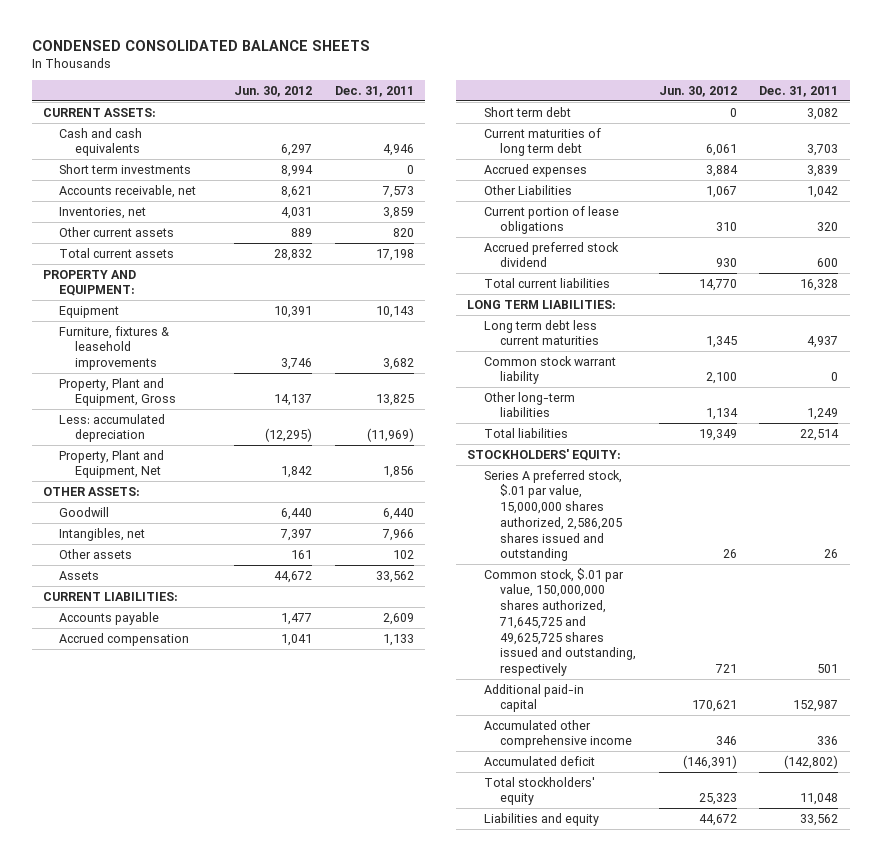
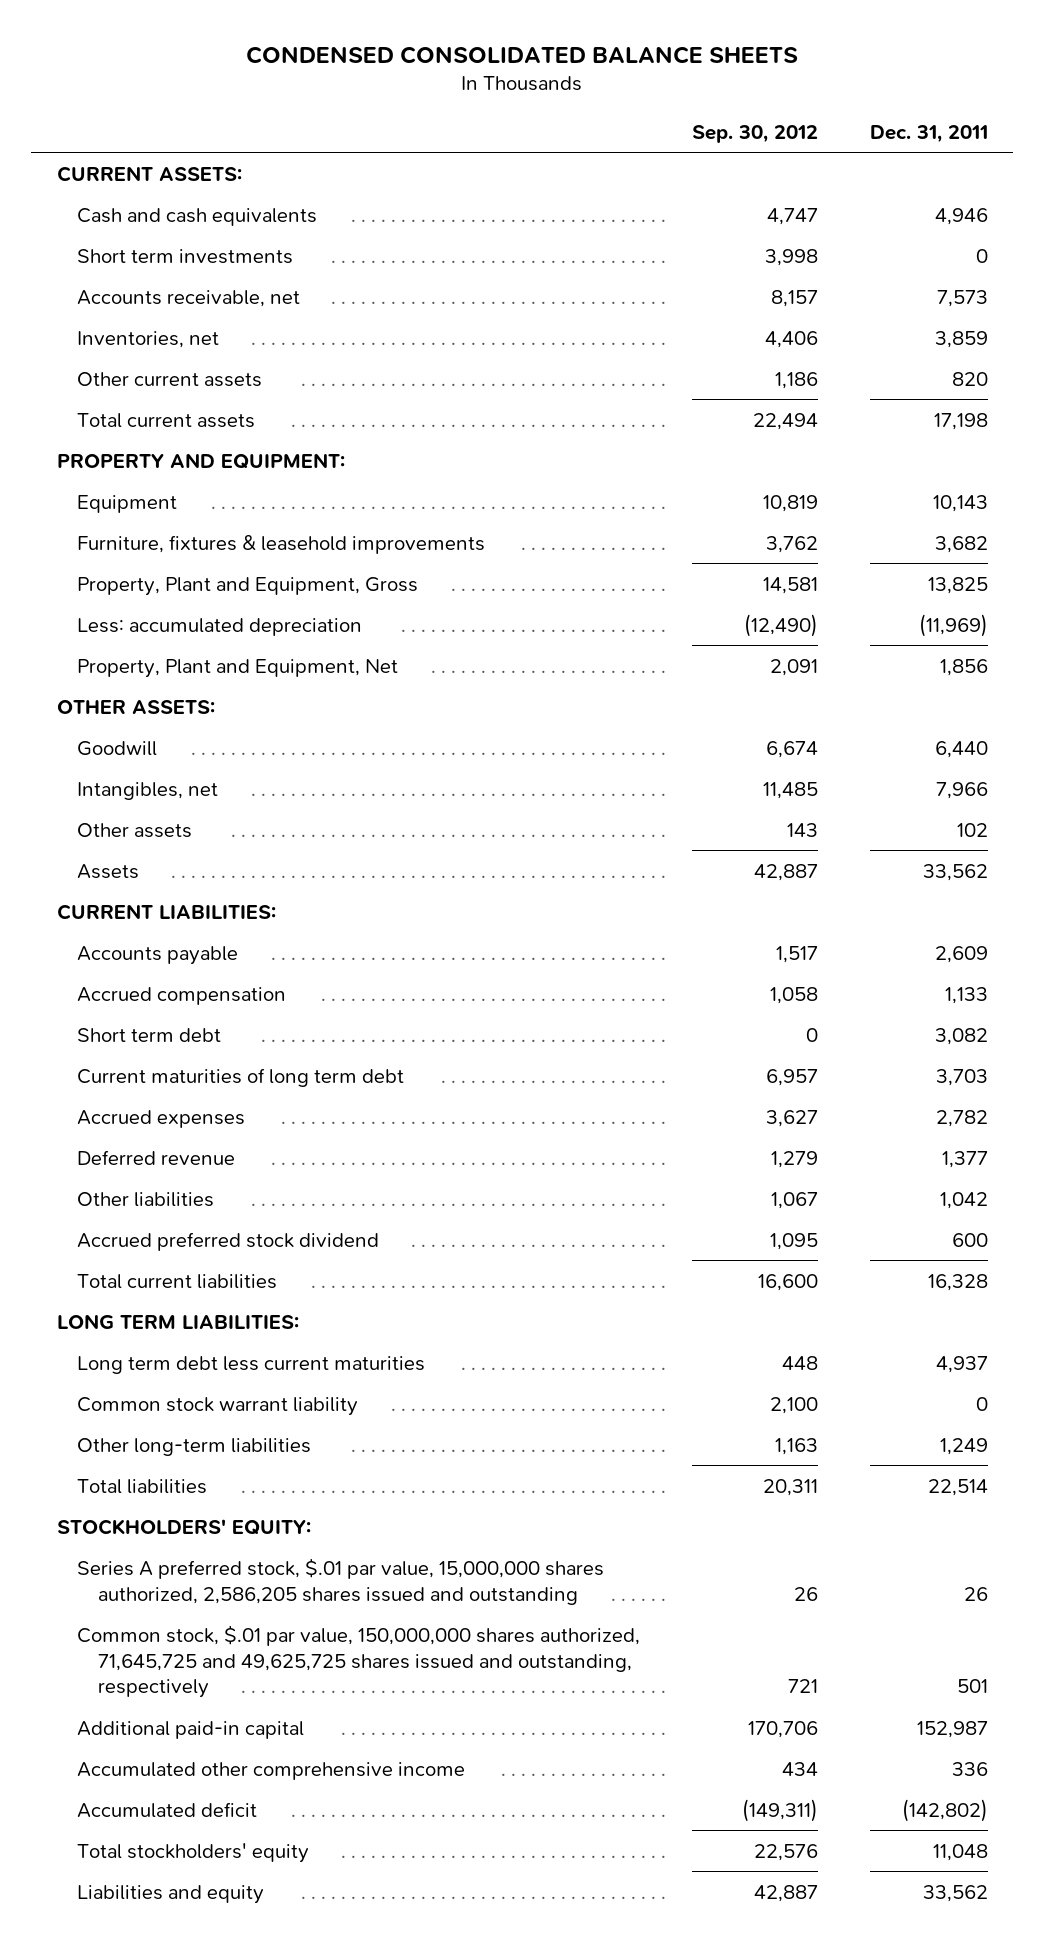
- | Jun. 30, 2012 | Dec. 31, 2011
+ | Sep. 30, 2012 | Dec. 31, 2011
- Accrued expenses | 3,884 | 3,839
- Other Liabilities | 1,067 | 1,042
- Current portion of lease obligations | 310 | 320
+ Accrued expenses | 3,627 | 2,782
+ Deferred revenue | 1,279 | 1,377
+ Other liabilities | 1,067 | 1,042

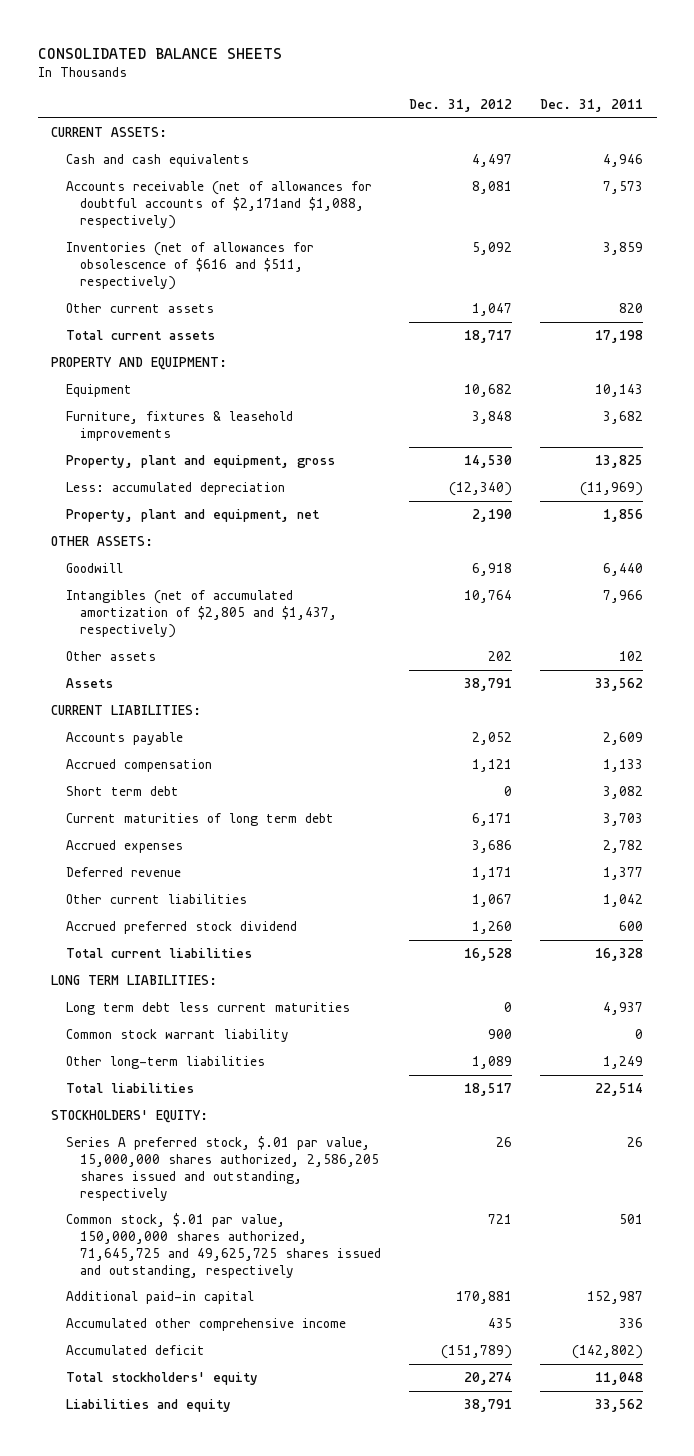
- CONDENSED CONSOLIDATED BALANCE SHEETS
+ CONSOLIDATED BALANCE SHEETS
- | Sep. 30, 2012 | Dec. 31, 2011
+ | Dec. 31, 2012 | Dec. 31, 2011
- Short term investments | 3,998 | 0
- Accounts receivable, net | 8,157 | 7,573
- Inventories, net | 4,406 | 3,859
+ Accounts receivable (net of allowances for doubtful accounts of $2,171and $1,088, respectively) | 8,081 | 7,573
+ Inventories (net of allowances for obsolescence of $616 and $511, respectively) | 5,092 | 3,859
- Property, Plant and Equipment, Gross | 14,581 | 13,825
+ Property, plant and equipment, gross | 14,530 | 13,825
- Property, Plant and Equipment, Net | 2,091 | 1,856
+ Property, plant and equipment, net | 2,190 | 1,856
- Intangibles, net | 11,485 | 7,966
+ Intangibles (net of accumulated amortization of $2,805 and $1,437, respectively) | 10,764 | 7,966
- Other liabilities | 1,067 | 1,042
+ Other current liabilities | 1,067 | 1,042
- Series A preferred stock, $.01 par value, 15,000,000 shares authorized, 2,586,205 shares issued and outstanding | 26 | 26
+ Series A preferred stock, $.01 par value, 15,000,000 shares authorized, 2,586,205 shares issued and outstanding, respectively | 26 | 26

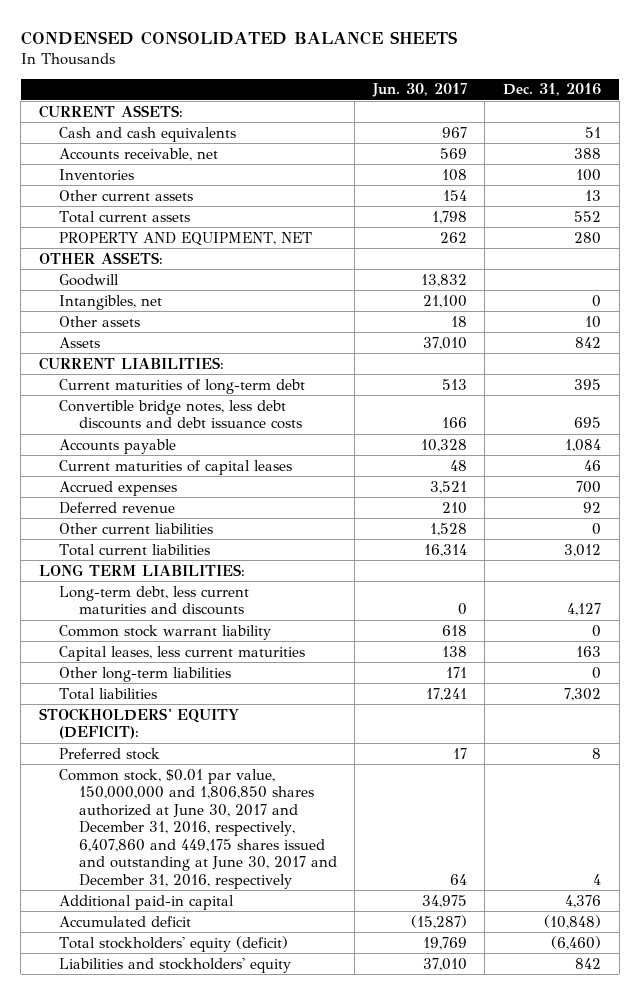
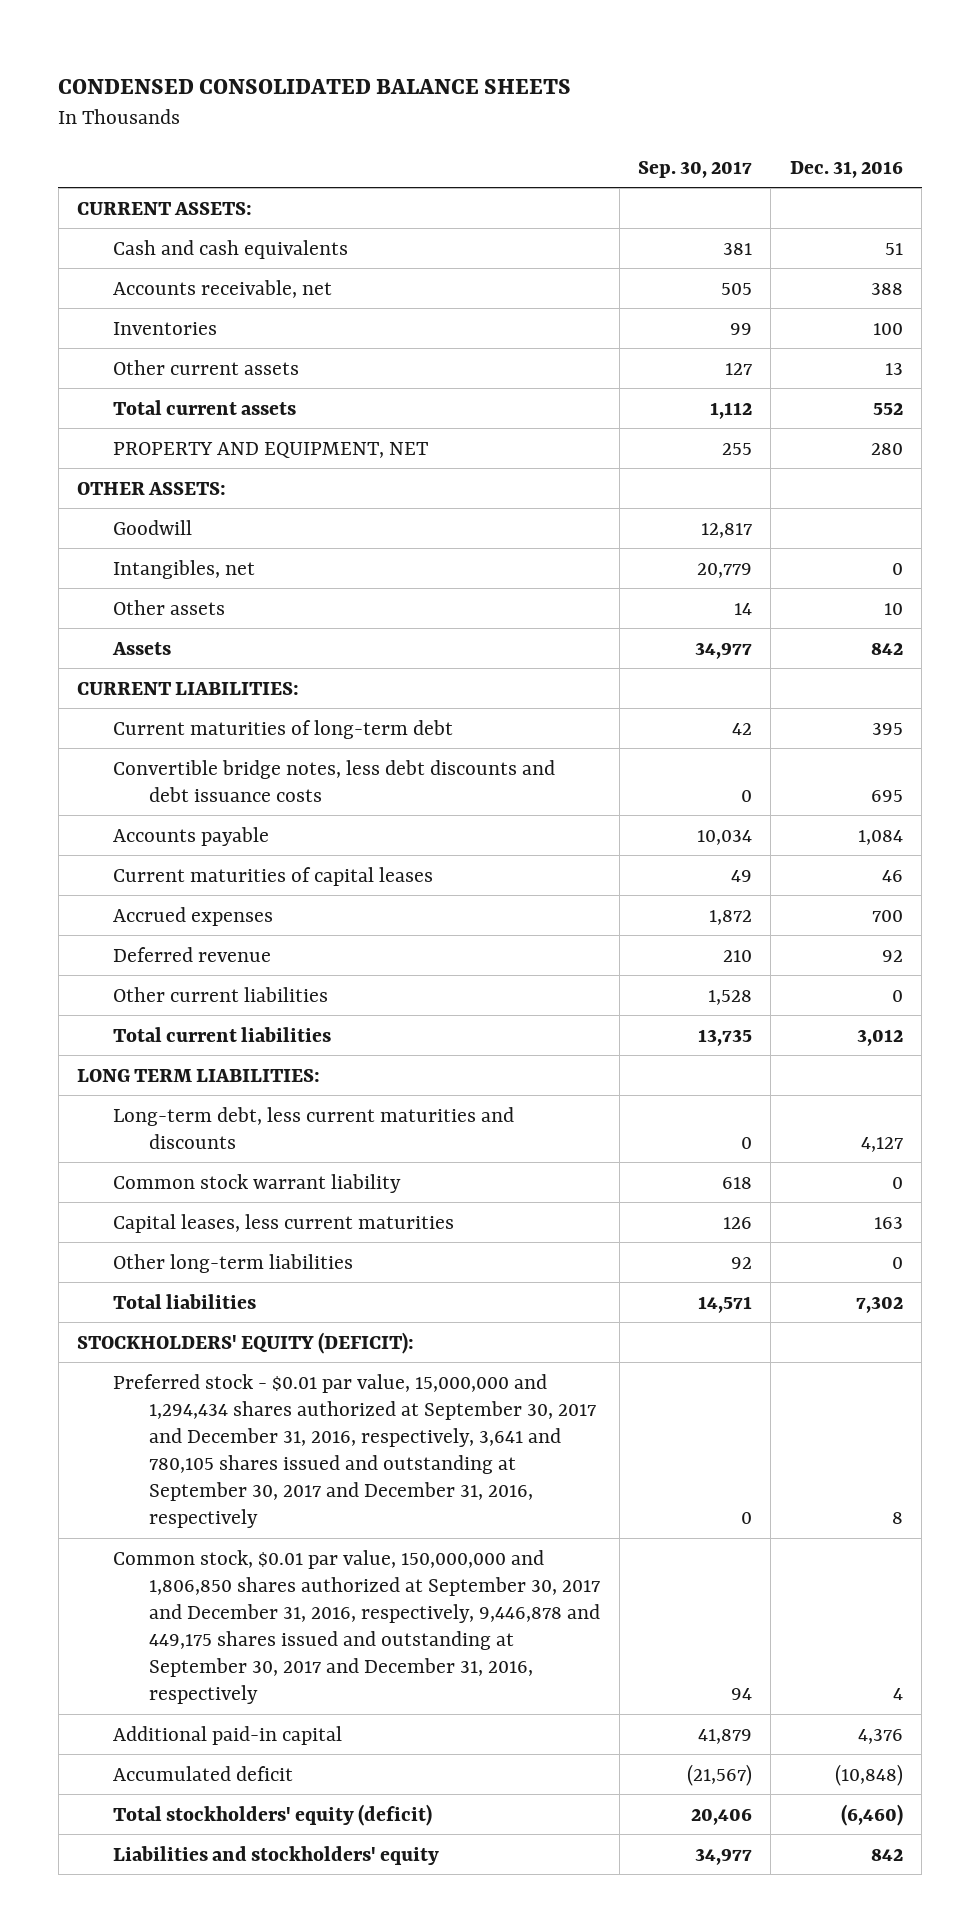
- | Jun. 30, 2017 | Dec. 31, 2016
+ | Sep. 30, 2017 | Dec. 31, 2016
- Preferred stock | 17 | 8
- Common stock, $0.01 par value, 150,000,000 and 1,806,850 shares authorized at June 30, 2017 and December 31, 2016, respectively, 6,407,860 and 449,175 shares issued and outstanding at June 30, 2017 and December 31, 2016, respectively | 64 | 4
+ Preferred stock - $0.01 par value, 15,000,000 and 1,294,434 shares authorized at September 30, 2017 and December 31, 2016, respectively, 3,641 and 780,105 shares issued and outstanding at September 30, 2017 and December 31, 2016, respectively | 0 | 8
+ Common stock, $0.01 par value, 150,000,000 and 1,806,850 shares authorized at September 30, 2017 and December 31, 2016, respectively, 9,446,878 and 449,175 shares issued and outstanding at September 30, 2017 and December 31, 2016, respectively | 94 | 4

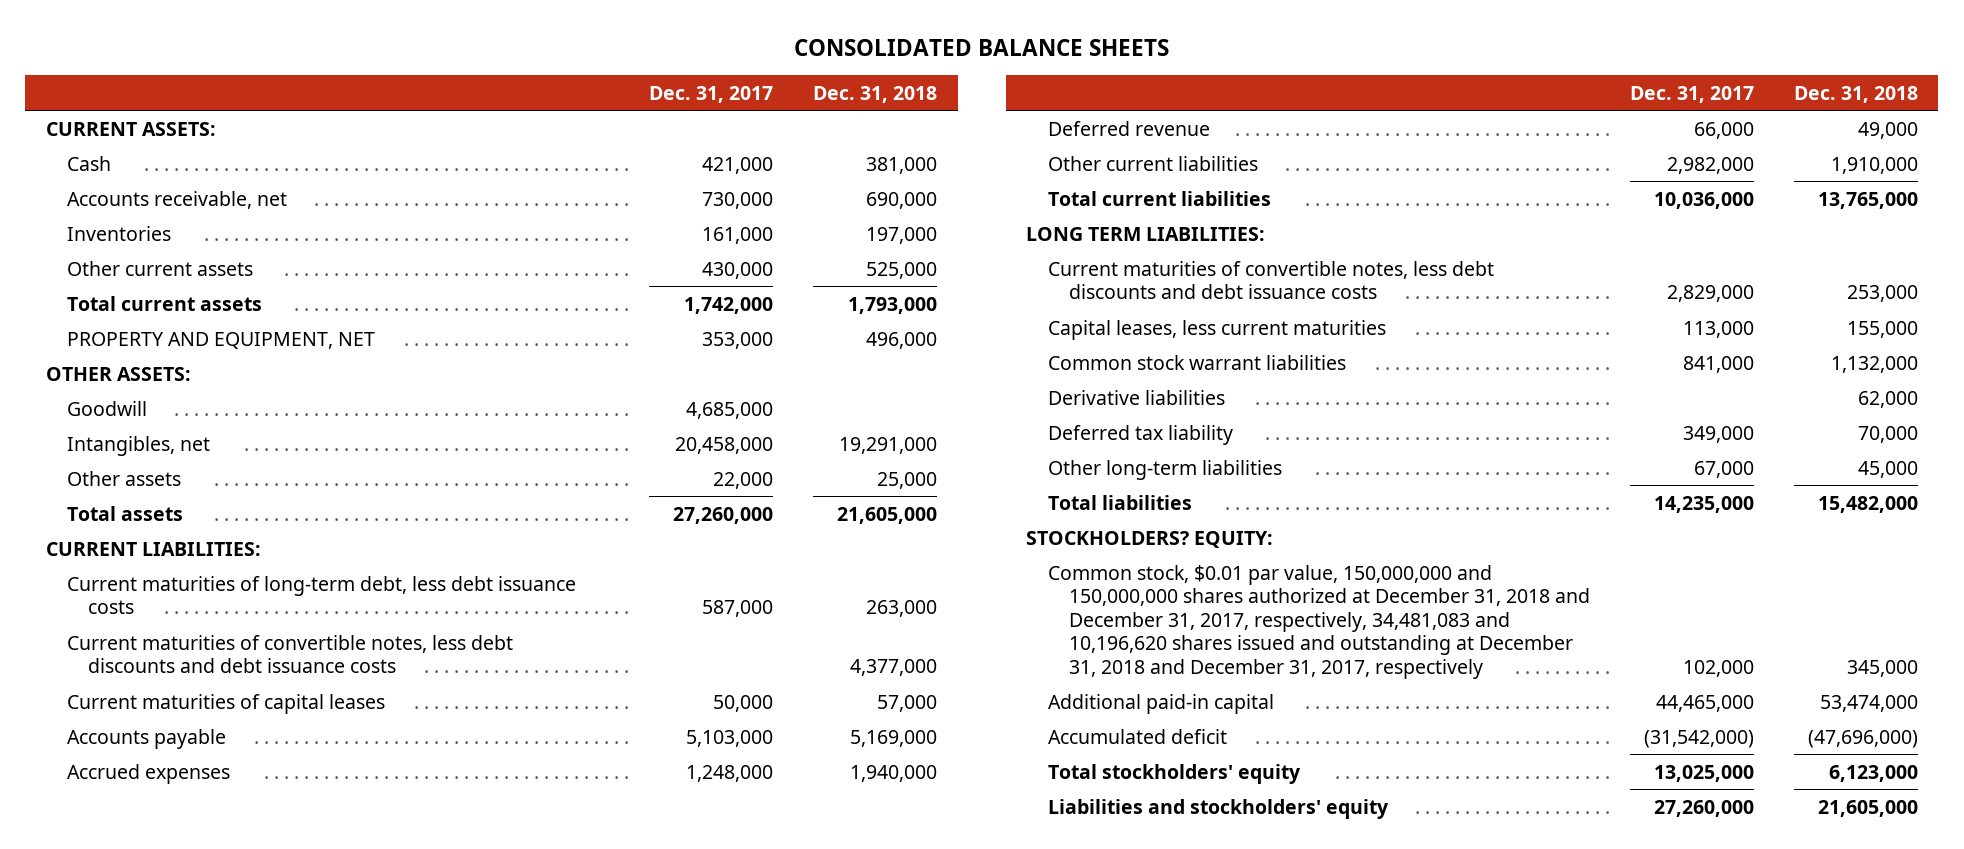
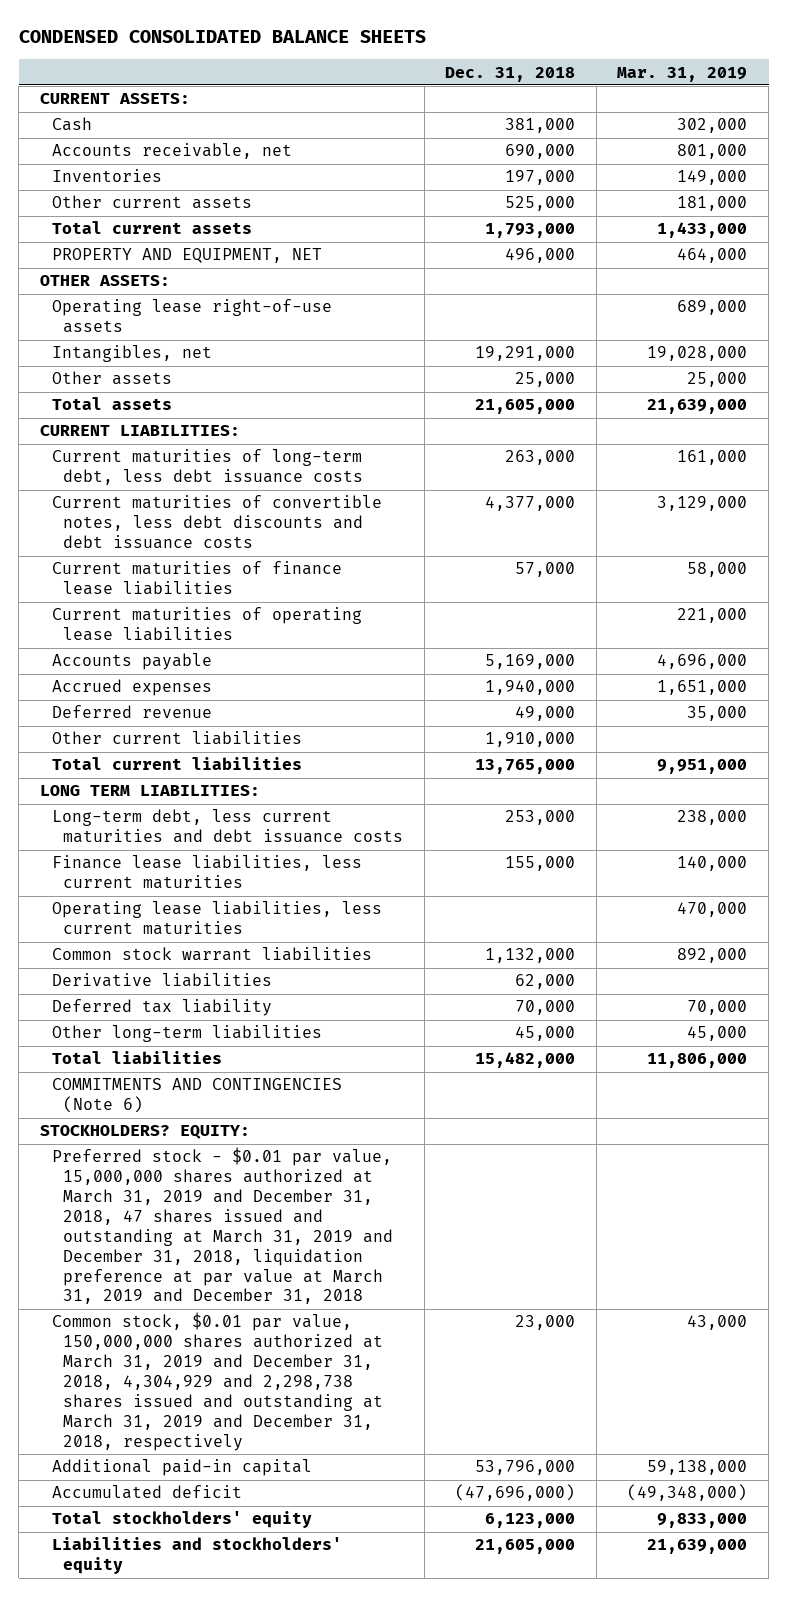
- CONSOLIDATED BALANCE SHEETS
+ CONDENSED CONSOLIDATED BALANCE SHEETS
- | Dec. 31, 2017 | Dec. 31, 2018
+ | Dec. 31, 2018 | Mar. 31, 2019
- Goodwill | 4,685,000 |
+ Operating lease right-of-use assets | | 689,000
- Current maturities of capital leases | 50,000 | 57,000
+ Current maturities of finance lease liabilities | 57,000 | 58,000
+ Current maturities of operating lease liabilities | | 221,000
- Current maturities of convertible notes, less debt discounts and debt issuance costs | 2,829,000 | 253,000
- Capital leases, less current maturities | 113,000 | 155,000
+ Long-term debt, less current maturities and debt issuance costs | 253,000 | 238,000
+ Finance lease liabilities, less current maturities | 155,000 | 140,000
+ Operating lease liabilities, less current maturities | | 470,000
+ COMMITMENTS AND CONTINGENCIES (Note 6)
- Common stock, $0.01 par value, 150,000,000 and 150,000,000 shares authorized at December 31, 2018 and December 31, 2017, respectively, 34,481,083 and 10,196,620 shares issued and outstanding at December 31, 2018 and December 31, 2017, respectively | 102,000 | 345,000
- Additional paid-in capital | 44,465,000 | 53,474,000
+ Preferred stock - $0.01 par value, 15,000,000 shares authorized at March 31, 2019 and December 31, 2018, 47 shares issued and outstanding at March 31, 2019 and December 31, 2018, liquidation preference at par value at March 31, 2019 and December 31, 2018
+ Common stock, $0.01 par value, 150,000,000 shares authorized at March 31, 2019 and December 31, 2018, 4,304,929 and 2,298,738 shares issued and outstanding at March 31, 2019 and December 31, 2018, respectively | 23,000 | 43,000
+ Additional paid-in capital | 53,796,000 | 59,138,000

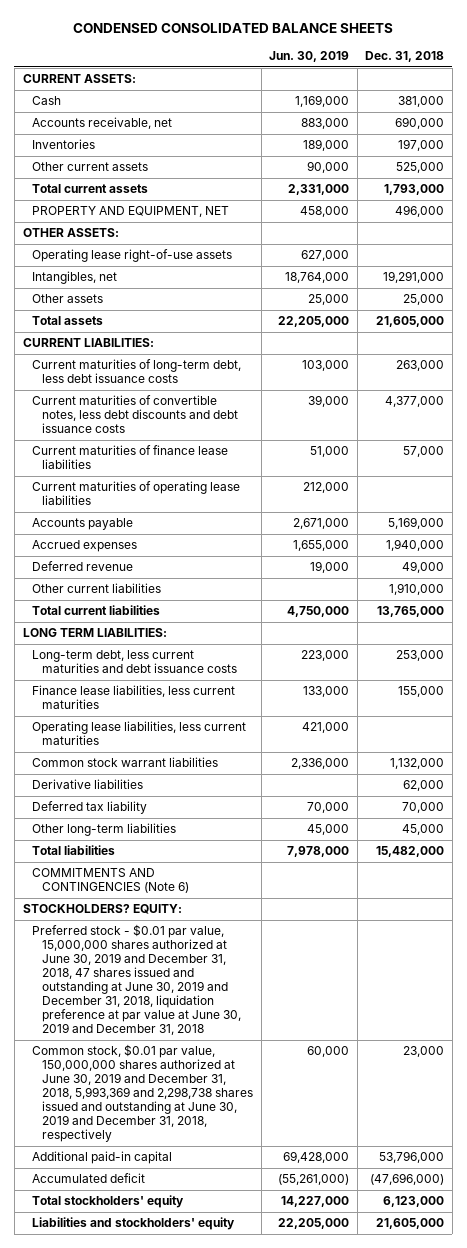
- | Dec. 31, 2018 | Mar. 31, 2019
+ | Jun. 30, 2019 | Dec. 31, 2018
- Preferred stock - $0.01 par value, 15,000,000 shares authorized at March 31, 2019 and December 31, 2018, 47 shares issued and outstanding at March 31, 2019 and December 31, 2018, liquidation preference at par value at March 31, 2019 and December 31, 2018
- Common stock, $0.01 par value, 150,000,000 shares authorized at March 31, 2019 and December 31, 2018, 4,304,929 and 2,298,738 shares issued and outstanding at March 31, 2019 and December 31, 2018, respectively | 23,000 | 43,000
+ Preferred stock - $0.01 par value, 15,000,000 shares authorized at June 30, 2019 and December 31, 2018, 47 shares issued and outstanding at June 30, 2019 and December 31, 2018, liquidation preference at par value at June 30, 2019 and December 31, 2018
+ Common stock, $0.01 par value, 150,000,000 shares authorized at June 30, 2019 and December 31, 2018, 5,993,369 and 2,298,738 shares issued and outstanding at June 30, 2019 and December 31, 2018, respectively | 60,000 | 23,000

